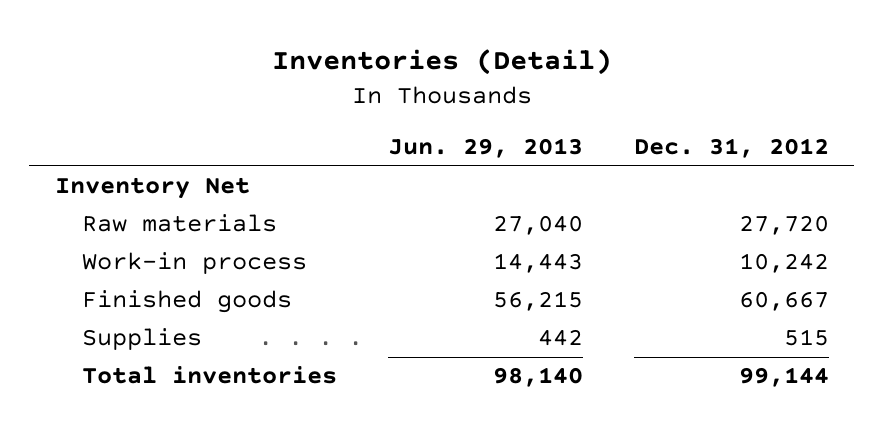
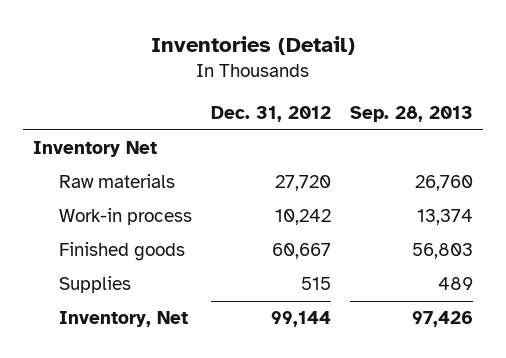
- | Jun. 29, 2013 | Dec. 31, 2012
+ | Dec. 31, 2012 | Sep. 28, 2013
- Total inventories | 98,140 | 99,144
+ Inventory, Net | 99,144 | 97,426

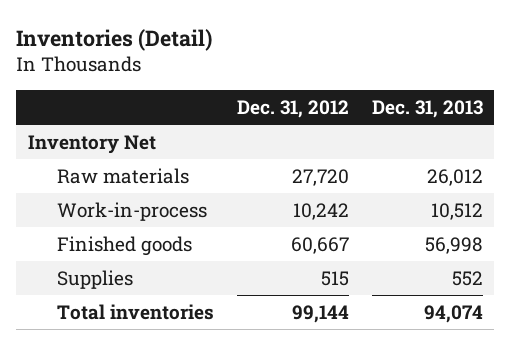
- | Dec. 31, 2012 | Sep. 28, 2013
+ | Dec. 31, 2012 | Dec. 31, 2013
- Work-in process | 10,242 | 13,374
+ Work-in-process | 10,242 | 10,512
- Inventory, Net | 99,144 | 97,426
+ Total inventories | 99,144 | 94,074

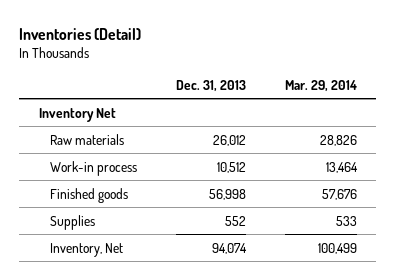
- | Dec. 31, 2012 | Dec. 31, 2013
+ | Dec. 31, 2013 | Mar. 29, 2014
- Work-in-process | 10,242 | 10,512
+ Work-in process | 10,512 | 13,464
- Total inventories | 99,144 | 94,074
+ Inventory, Net | 94,074 | 100,499

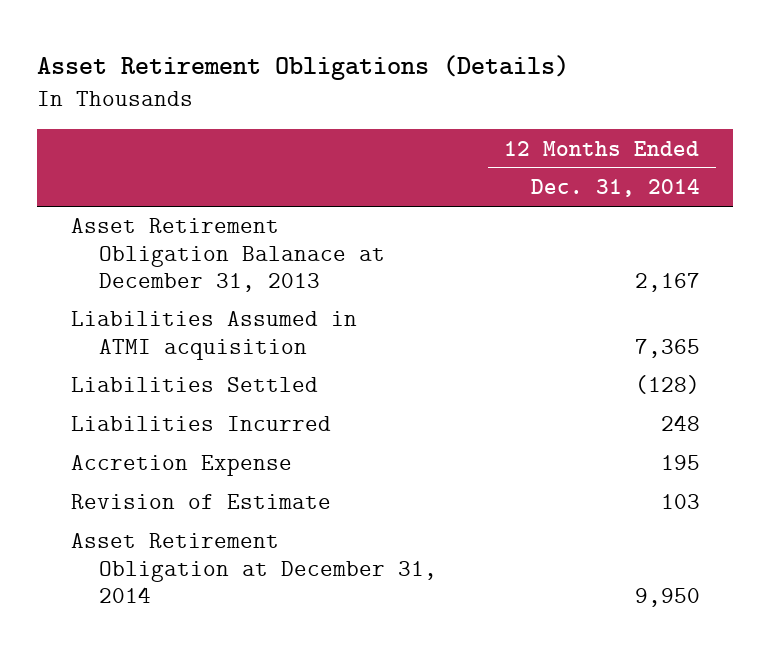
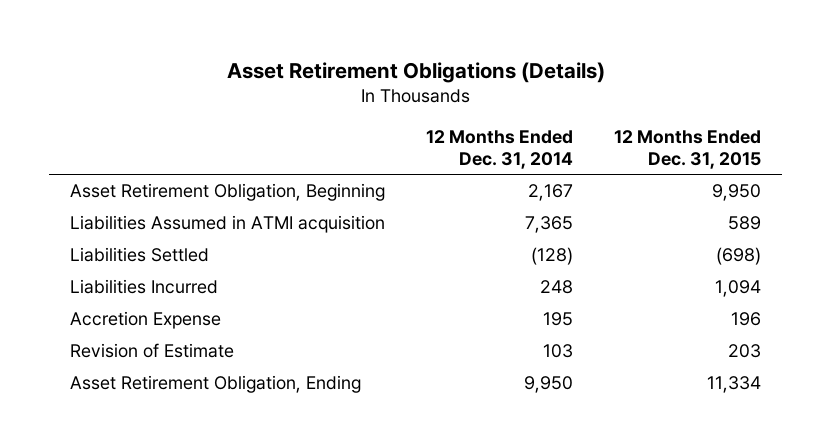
- | 12 Months Ended Dec. 31, 2014
+ | 12 Months Ended Dec. 31, 2014 | 12 Months Ended Dec. 31, 2015
- Asset Retirement Obligation Balanace at December 31, 2013 | 2,167
+ Asset Retirement Obligation, Beginning | 2,167 | 9,950
- Asset Retirement Obligation at December 31, 2014 | 9,950
+ Asset Retirement Obligation, Ending | 9,950 | 11,334

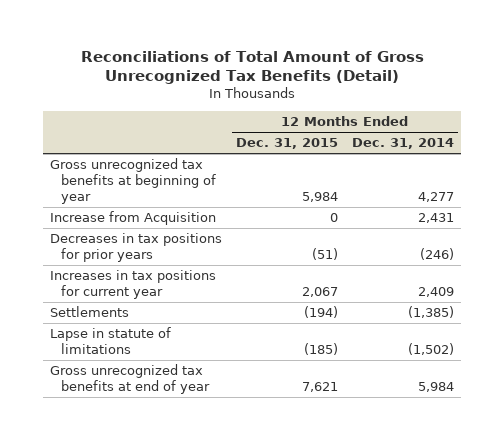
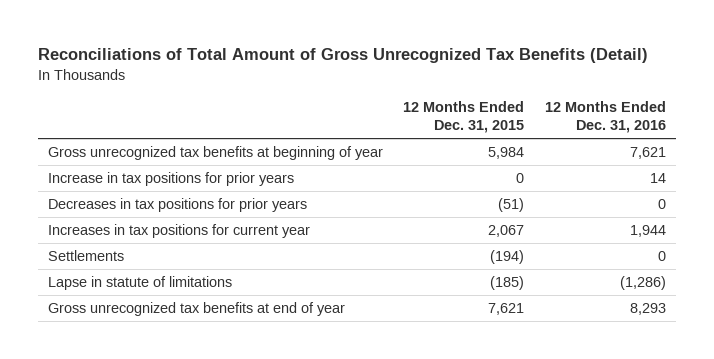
- | 12 Months Ended Dec. 31, 2015 | 12 Months Ended Dec. 31, 2014
+ | 12 Months Ended Dec. 31, 2015 | 12 Months Ended Dec. 31, 2016
- Increase from Acquisition | 0 | 2,431
+ Increase in tax positions for prior years | 0 | 14

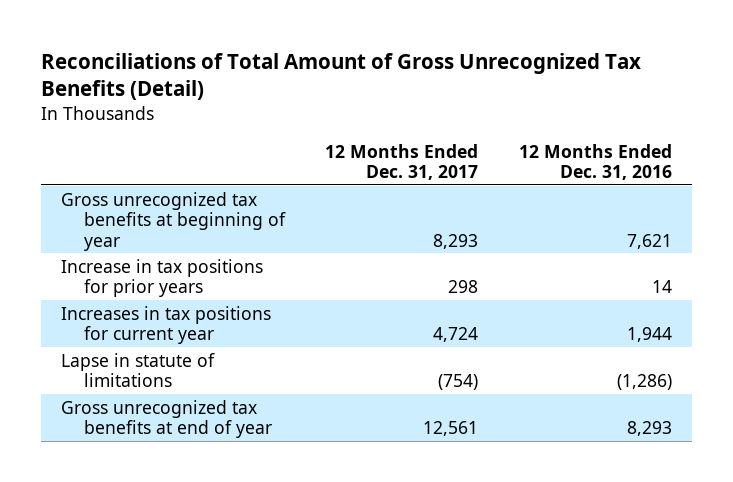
- | 12 Months Ended Dec. 31, 2015 | 12 Months Ended Dec. 31, 2016
+ | 12 Months Ended Dec. 31, 2017 | 12 Months Ended Dec. 31, 2016
- Decreases in tax positions for prior years | (51) | 0
- Settlements | (194) | 0

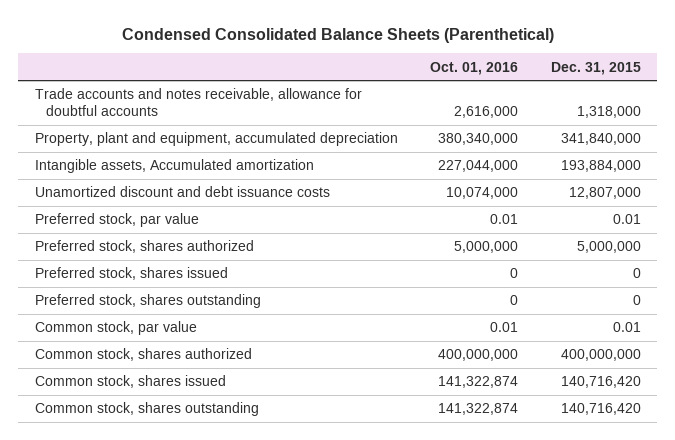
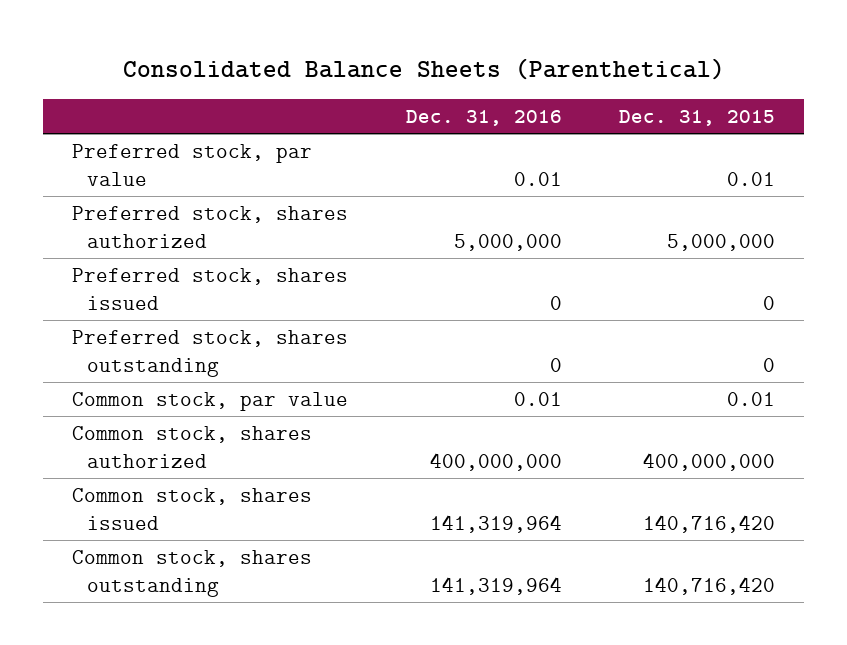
- Condensed Consolidated Balance Sheets (Parenthetical)
+ Consolidated Balance Sheets (Parenthetical)
- | Oct. 01, 2016 | Dec. 31, 2015
+ | Dec. 31, 2016 | Dec. 31, 2015
- Trade accounts and notes receivable, allowance for doubtful accounts | 2,616,000 | 1,318,000
- Property, plant and equipment, accumulated depreciation | 380,340,000 | 341,840,000
- Intangible assets, Accumulated amortization | 227,044,000 | 193,884,000
- Unamortized discount and debt issuance costs | 10,074,000 | 12,807,000

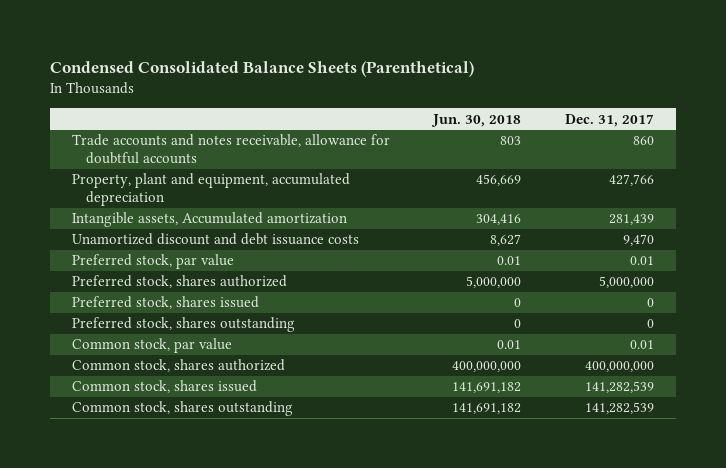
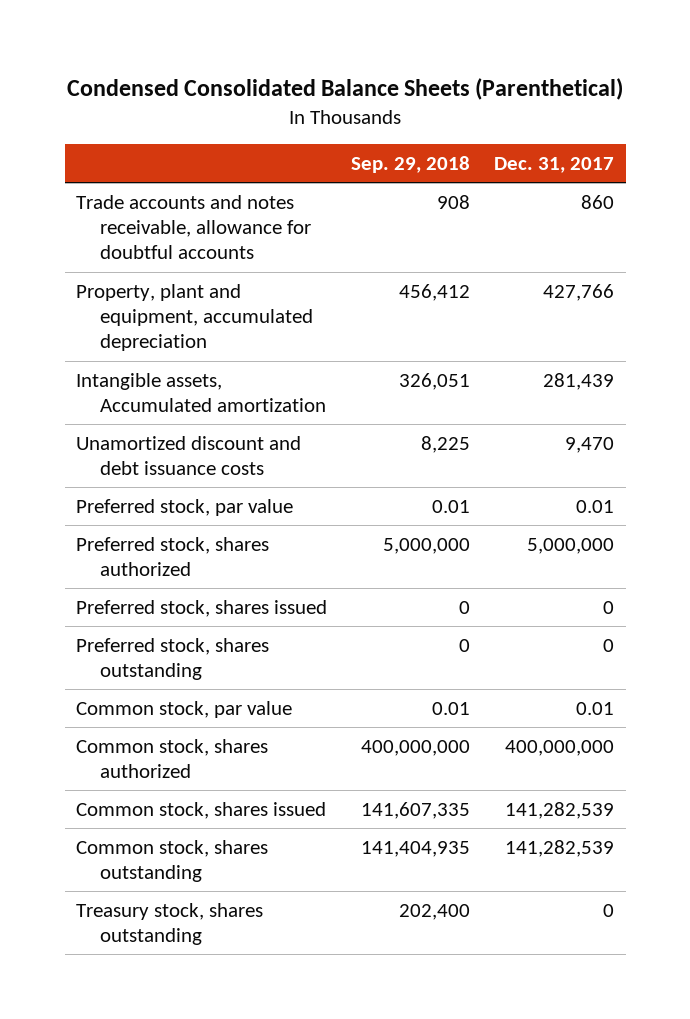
- | Jun. 30, 2018 | Dec. 31, 2017
+ | Sep. 29, 2018 | Dec. 31, 2017
+ Treasury stock, shares outstanding | 202,400 | 0

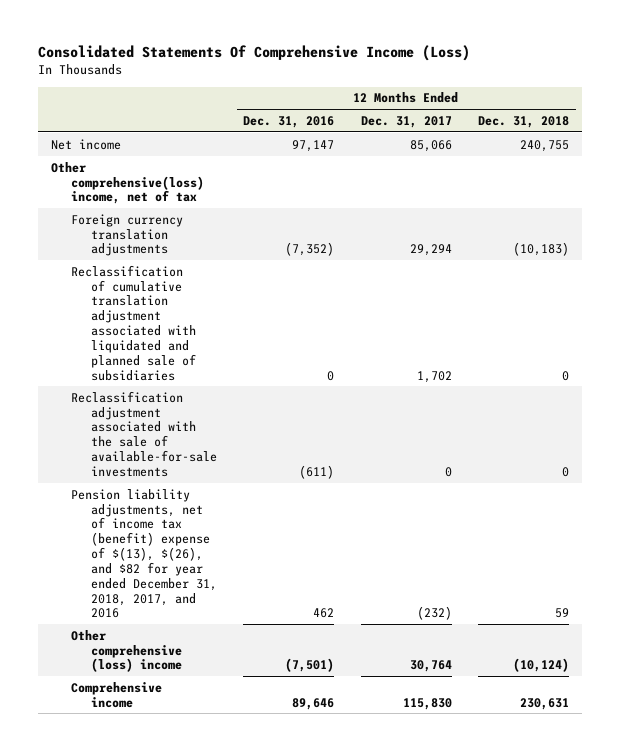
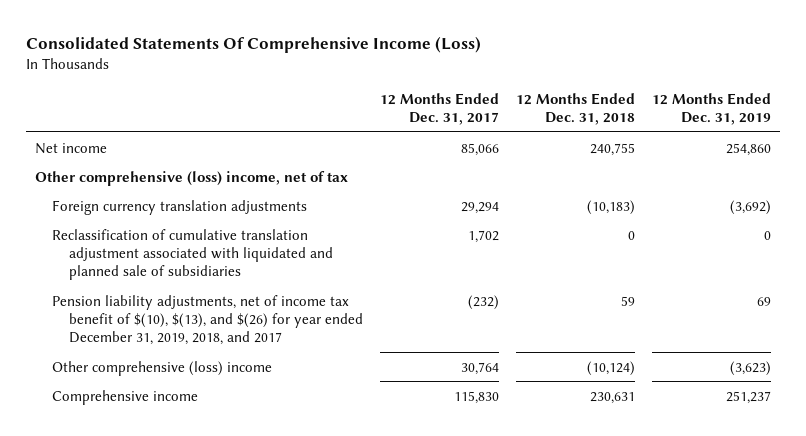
- | 12 Months Ended Dec. 31, 2016 | 12 Months Ended Dec. 31, 2017 | 12 Months Ended Dec. 31, 2018
+ | 12 Months Ended Dec. 31, 2017 | 12 Months Ended Dec. 31, 2018 | 12 Months Ended Dec. 31, 2019
- Other comprehensive(loss) income, net of tax
+ Other comprehensive (loss) income, net of tax
- Reclassification adjustment associated with the sale of available-for-sale investments | (611) | 0 | 0
- Pension liability adjustments, net of income tax (benefit) expense of $(13), $(26), and $82 for year ended December 31, 2018, 2017, and 2016 | 462 | (232) | 59
+ Pension liability adjustments, net of income tax benefit of $(10), $(13), and $(26) for year ended December 31, 2019, 2018, and 2017 | (232) | 59 | 69

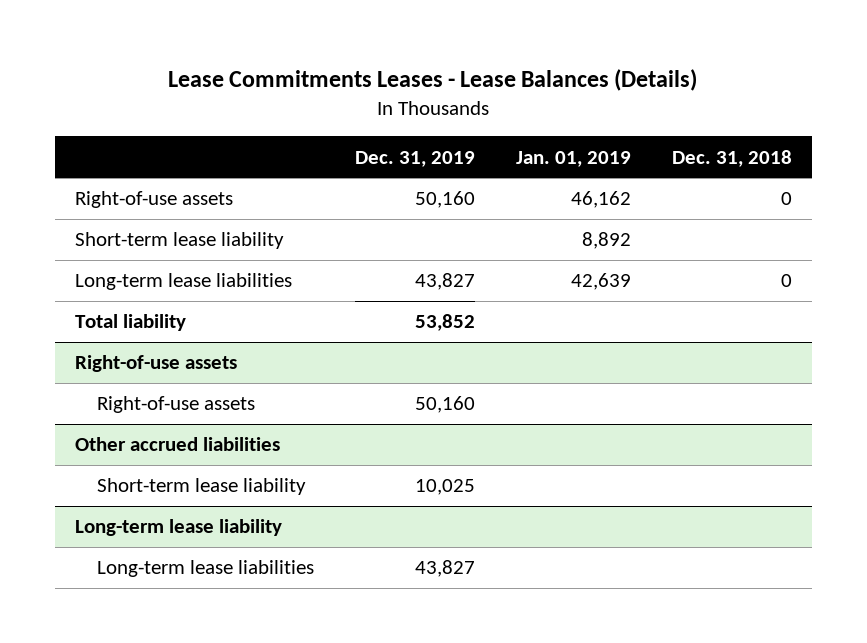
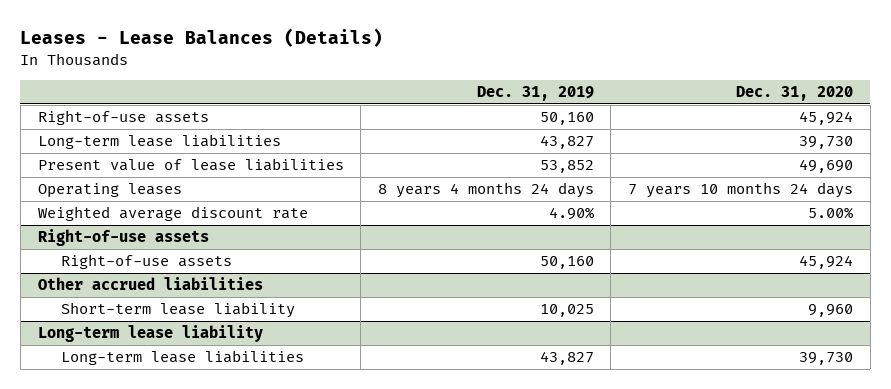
- Lease Commitments Leases - Lease Balances (Details)
+ Leases - Lease Balances (Details)
- | Dec. 31, 2019 | Jan. 01, 2019 | Dec. 31, 2018
+ | Dec. 31, 2019 | Dec. 31, 2020
- Short-term lease liability | | 8,892 |
- Total liability | 53,852 | |
+ Present value of lease liabilities | 53,852 | 49,690
+ Operating leases | 8 years 4 months 24 days | 7 years 10 months 24 days
+ Weighted average discount rate | 4.90% | 5.00%

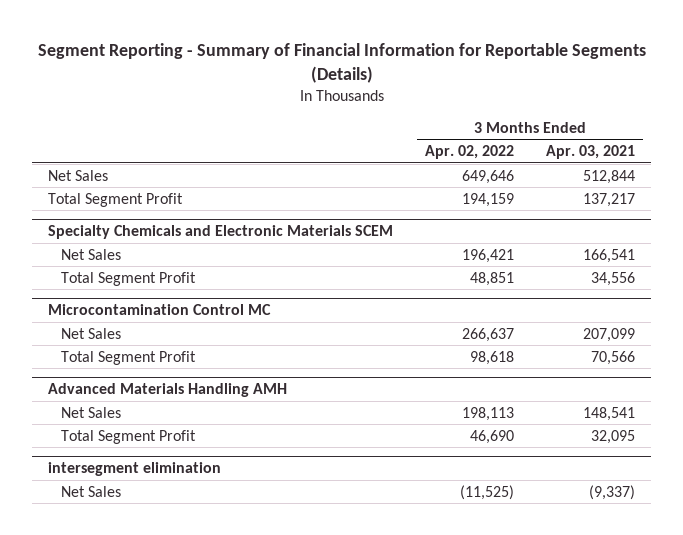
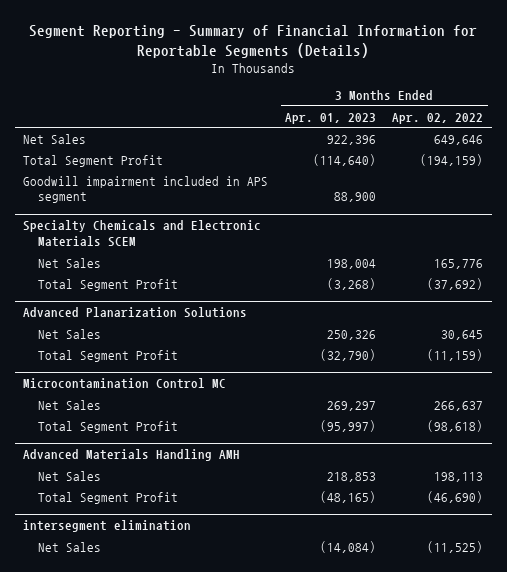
- | 3 Months Ended Apr. 02, 2022 | 3 Months Ended Apr. 03, 2021
+ | 3 Months Ended Apr. 01, 2023 | 3 Months Ended Apr. 02, 2022
- Total Segment Profit | 194,159 | 137,217
+ Total Segment Profit | (114,640) | (194,159)
+ Goodwill impairment included in APS segment | 88,900 |
@ Specialty Chemicals and Electronic Materials SCEM
- Net Sales | 196,421 | 166,541
- Total Segment Profit | 48,851 | 34,556
+ Net Sales | 198,004 | 165,776
+ Total Segment Profit | (3,268) | (37,692)
+ Advanced Planarization Solutions
+ Net Sales | 250,326 | 30,645
+ Total Segment Profit | (32,790) | (11,159)
@ Microcontamination Control MC
- Total Segment Profit | 98,618 | 70,566
+ Total Segment Profit | (95,997) | (98,618)
@ Advanced Materials Handling AMH
- Total Segment Profit | 46,690 | 32,095
+ Total Segment Profit | (48,165) | (46,690)

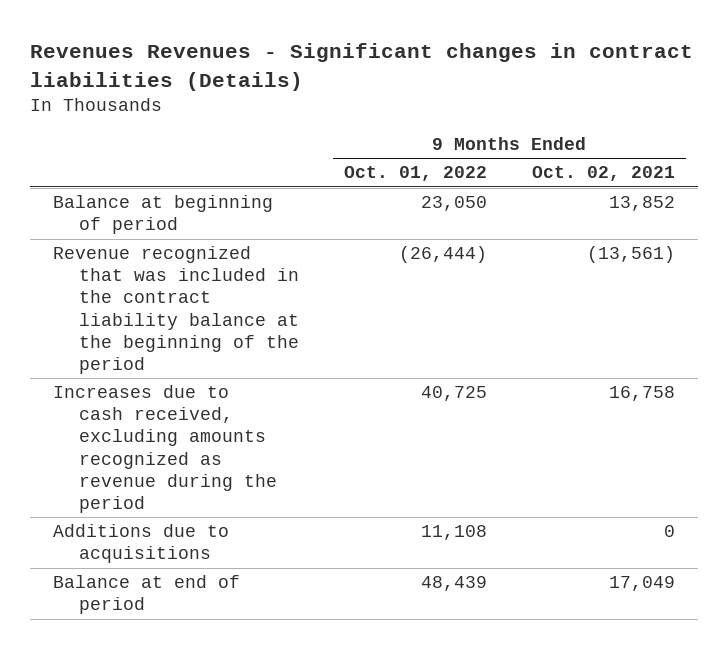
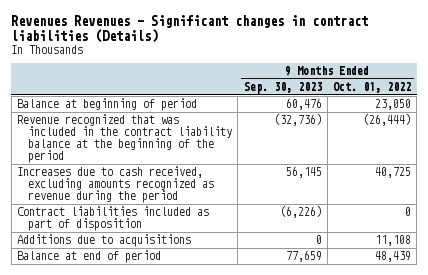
- | 9 Months Ended Oct. 01, 2022 | 9 Months Ended Oct. 02, 2021
+ | 9 Months Ended Sep. 30, 2023 | 9 Months Ended Oct. 01, 2022
+ Contract liabilities included as part of disposition | (6,226) | 0

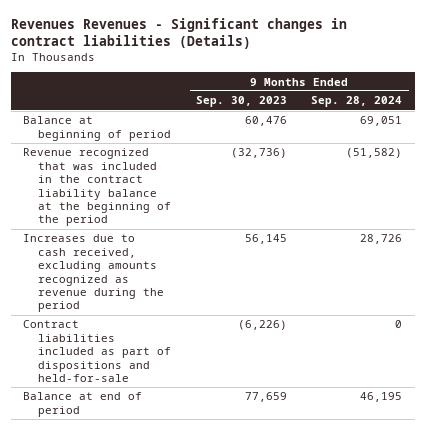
- | 9 Months Ended Sep. 30, 2023 | 9 Months Ended Oct. 01, 2022
+ | 9 Months Ended Sep. 30, 2023 | 9 Months Ended Sep. 28, 2024
- Contract liabilities included as part of disposition | (6,226) | 0
- Additions due to acquisitions | 0 | 11,108
+ Contract liabilities included as part of dispositions and held-for-sale | (6,226) | 0

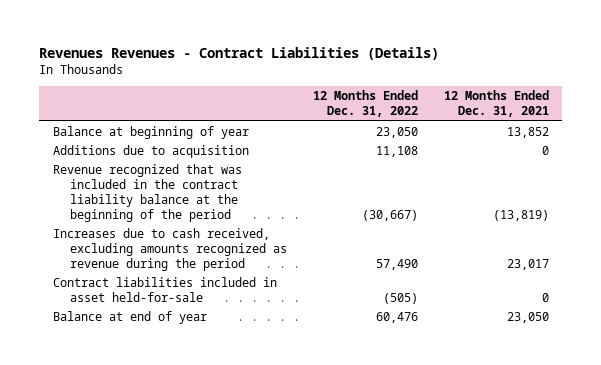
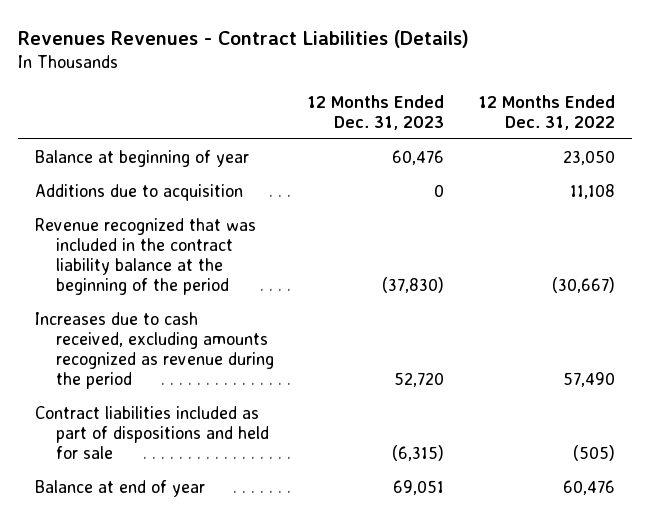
- | 12 Months Ended Dec. 31, 2022 | 12 Months Ended Dec. 31, 2021
+ | 12 Months Ended Dec. 31, 2023 | 12 Months Ended Dec. 31, 2022
- Contract liabilities included in asset held-for-sale | (505) | 0
+ Contract liabilities included as part of dispositions and held for sale | (6,315) | (505)

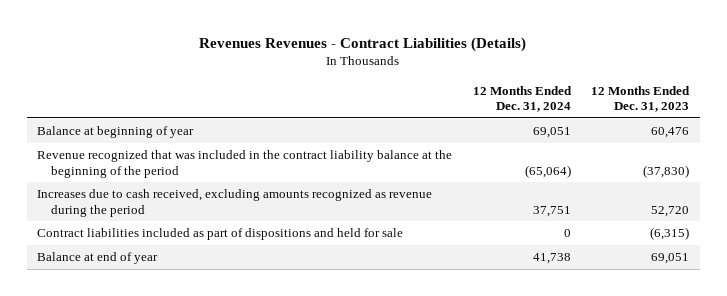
- | 12 Months Ended Dec. 31, 2023 | 12 Months Ended Dec. 31, 2022
+ | 12 Months Ended Dec. 31, 2024 | 12 Months Ended Dec. 31, 2023
- Additions due to acquisition | 0 | 11,108

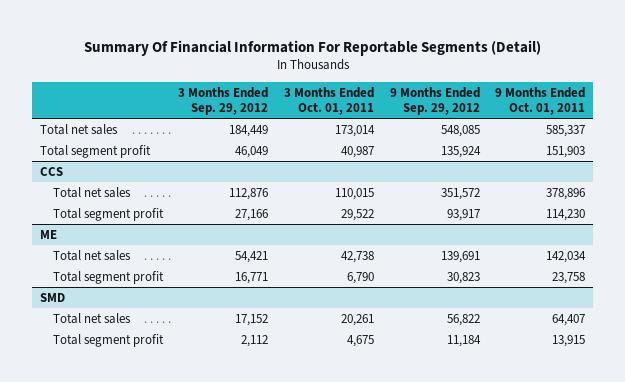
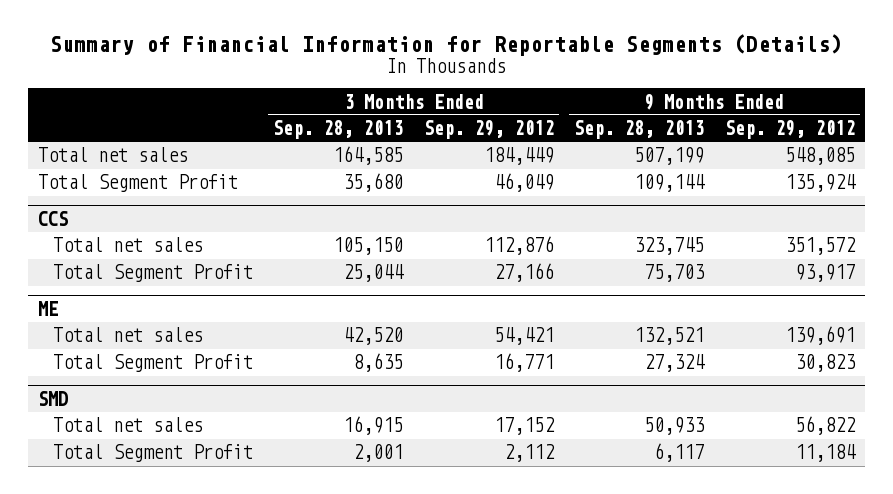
- Summary Of Financial Information For Reportable Segments (Detail)
+ Summary of Financial Information for Reportable Segments (Details)
- | 3 Months Ended Sep. 29, 2012 | 3 Months Ended Oct. 01, 2011 | 9 Months Ended Sep. 29, 2012 | 9 Months Ended Oct. 01, 2011
+ | 3 Months Ended Sep. 28, 2013 | 3 Months Ended Sep. 29, 2012 | 9 Months Ended Sep. 28, 2013 | 9 Months Ended Sep. 29, 2012
- Total segment profit | 46,049 | 40,987 | 135,924 | 151,903
+ Total Segment Profit | 35,680 | 46,049 | 109,144 | 135,924
@ CCS
- Total segment profit | 27,166 | 29,522 | 93,917 | 114,230
+ Total Segment Profit | 25,044 | 27,166 | 75,703 | 93,917
@ ME
- Total segment profit | 16,771 | 6,790 | 30,823 | 23,758
+ Total Segment Profit | 8,635 | 16,771 | 27,324 | 30,823
@ SMD
- Total segment profit | 2,112 | 4,675 | 11,184 | 13,915
+ Total Segment Profit | 2,001 | 2,112 | 6,117 | 11,184

